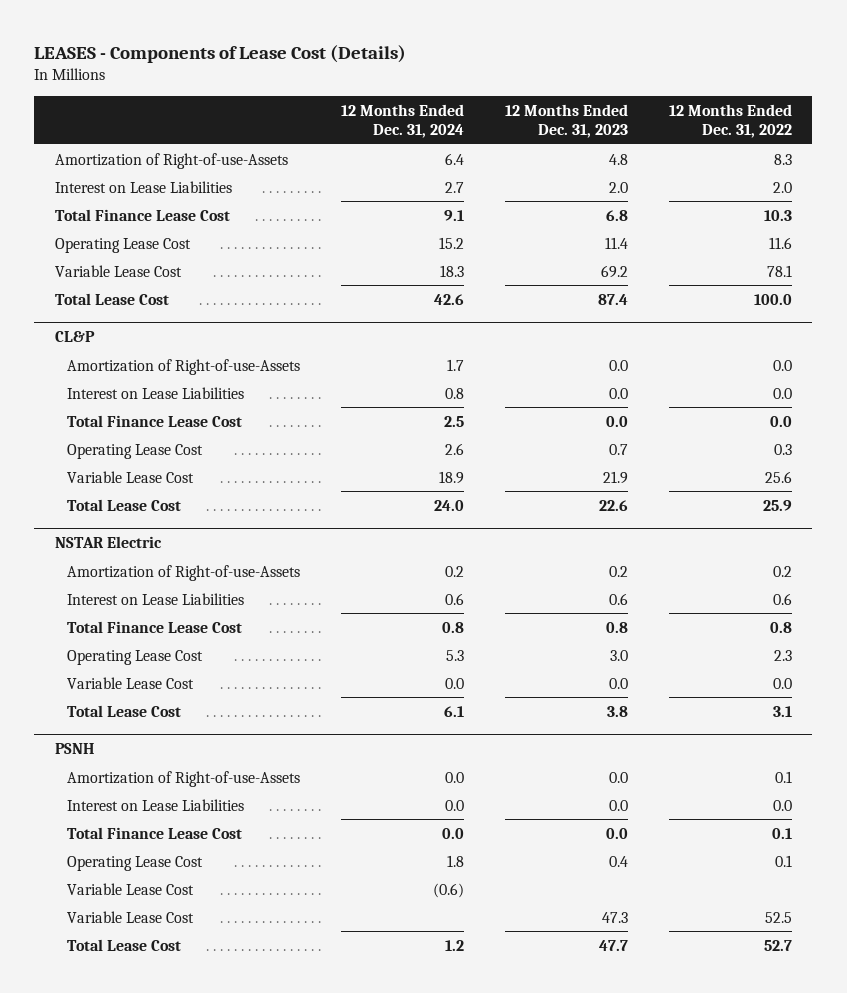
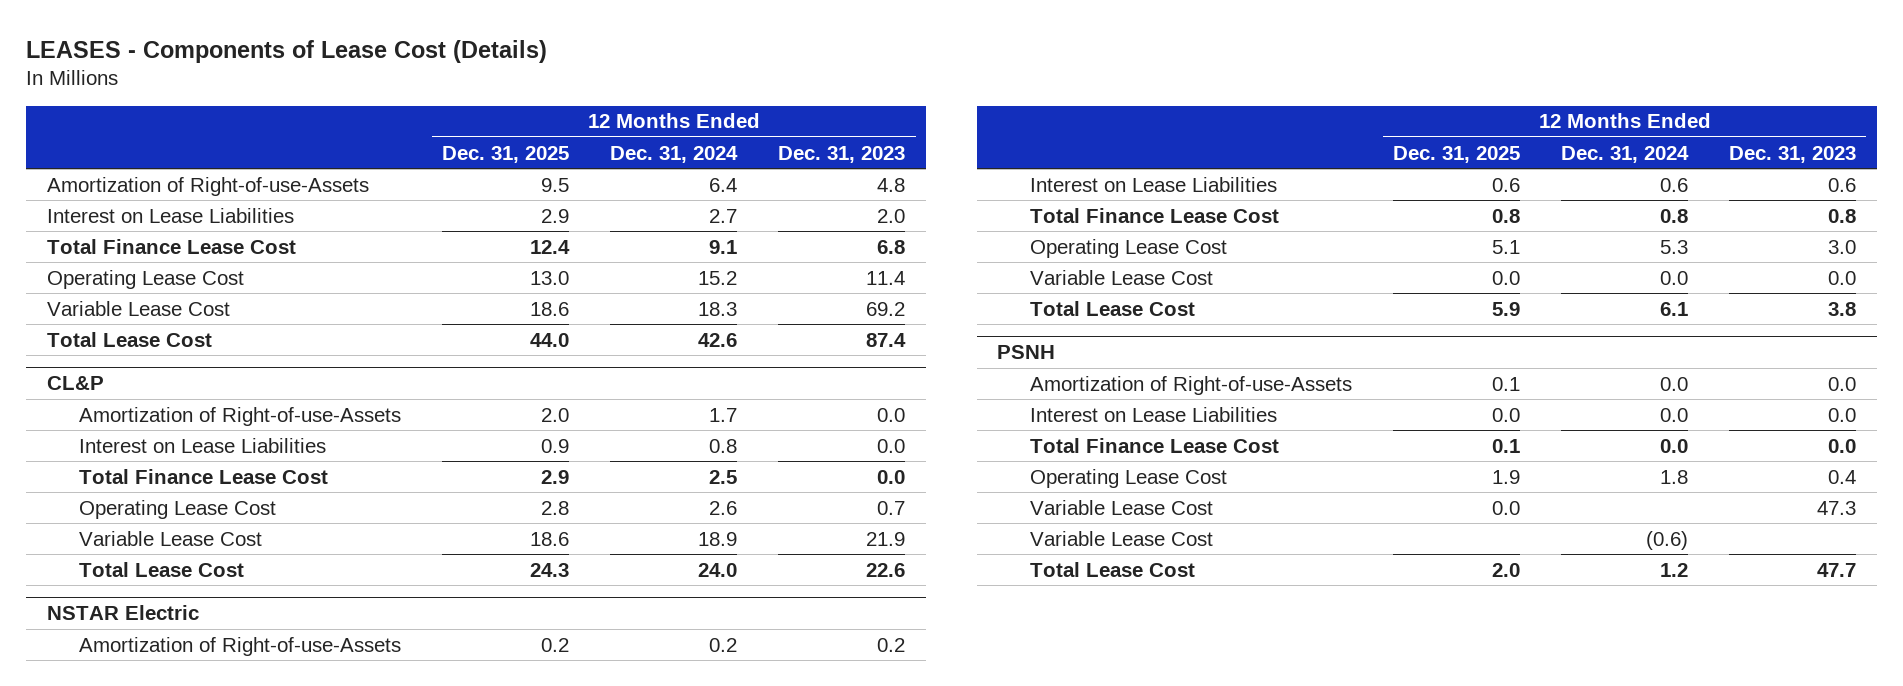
- | 12 Months Ended Dec. 31, 2024 | 12 Months Ended Dec. 31, 2023 | 12 Months Ended Dec. 31, 2022
+ | 12 Months Ended Dec. 31, 2025 | 12 Months Ended Dec. 31, 2024 | 12 Months Ended Dec. 31, 2023
@ PSNH
moved down: Variable Lease Cost | | (0.6) |

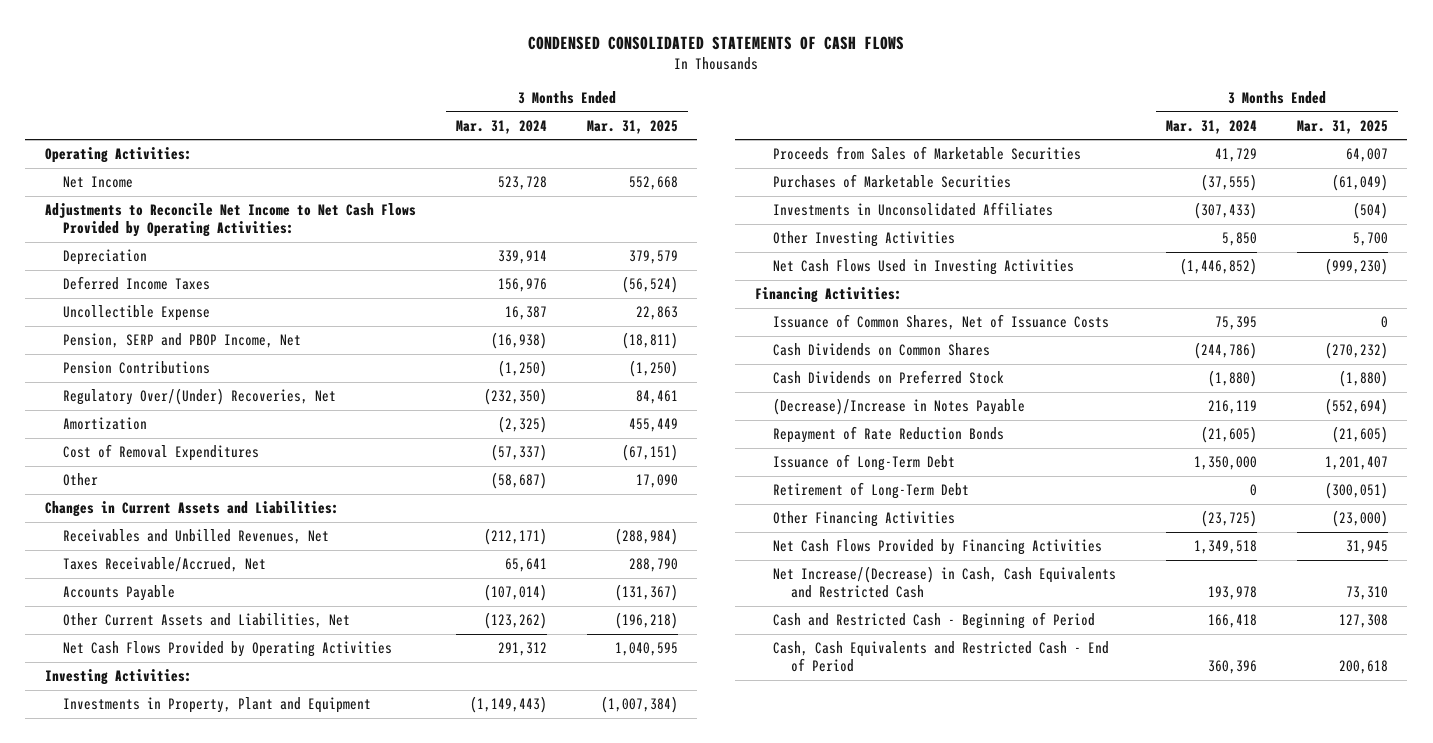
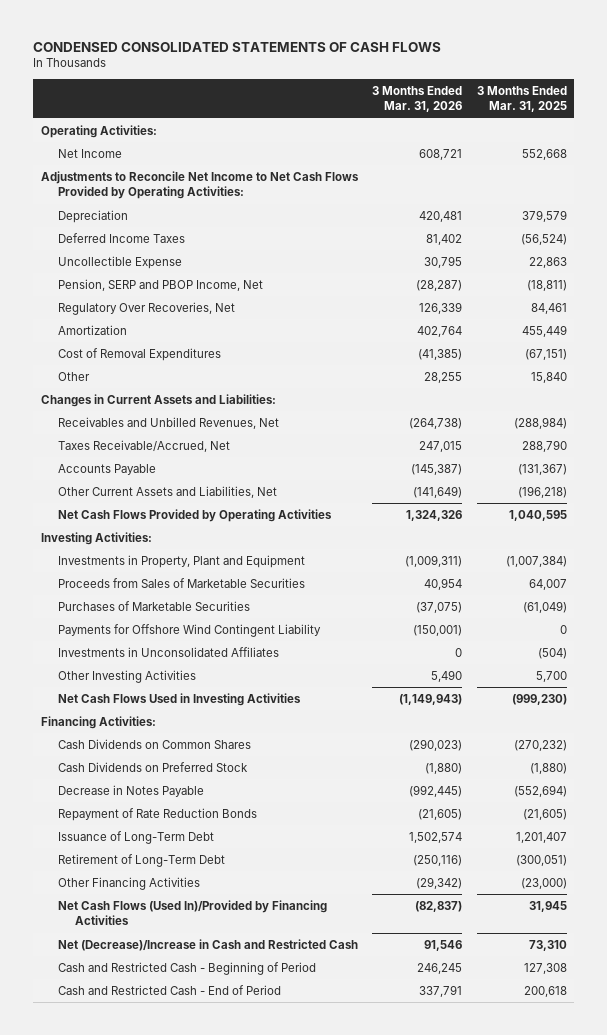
- | 3 Months Ended Mar. 31, 2024 | 3 Months Ended Mar. 31, 2025
+ | 3 Months Ended Mar. 31, 2026 | 3 Months Ended Mar. 31, 2025
- Pension Contributions | (1,250) | (1,250)
- Regulatory Over/(Under) Recoveries, Net | (232,350) | 84,461
+ Regulatory Over Recoveries, Net | 126,339 | 84,461
- Other | (58,687) | 17,090
+ Other | 28,255 | 15,840
+ Payments for Offshore Wind Contingent Liability | (150,001) | 0
- Issuance of Common Shares, Net of Issuance Costs | 75,395 | 0
- (Decrease)/Increase in Notes Payable | 216,119 | (552,694)
+ Decrease in Notes Payable | (992,445) | (552,694)
- Net Cash Flows Provided by Financing Activities | 1,349,518 | 31,945
- Net Increase/(Decrease) in Cash, Cash Equivalents and Restricted Cash | 193,978 | 73,310
+ Net Cash Flows (Used In)/Provided by Financing Activities | (82,837) | 31,945
+ Net (Decrease)/Increase in Cash and Restricted Cash | 91,546 | 73,310
- Cash, Cash Equivalents and Restricted Cash - End of Period | 360,396 | 200,618
+ Cash and Restricted Cash - End of Period | 337,791 | 200,618

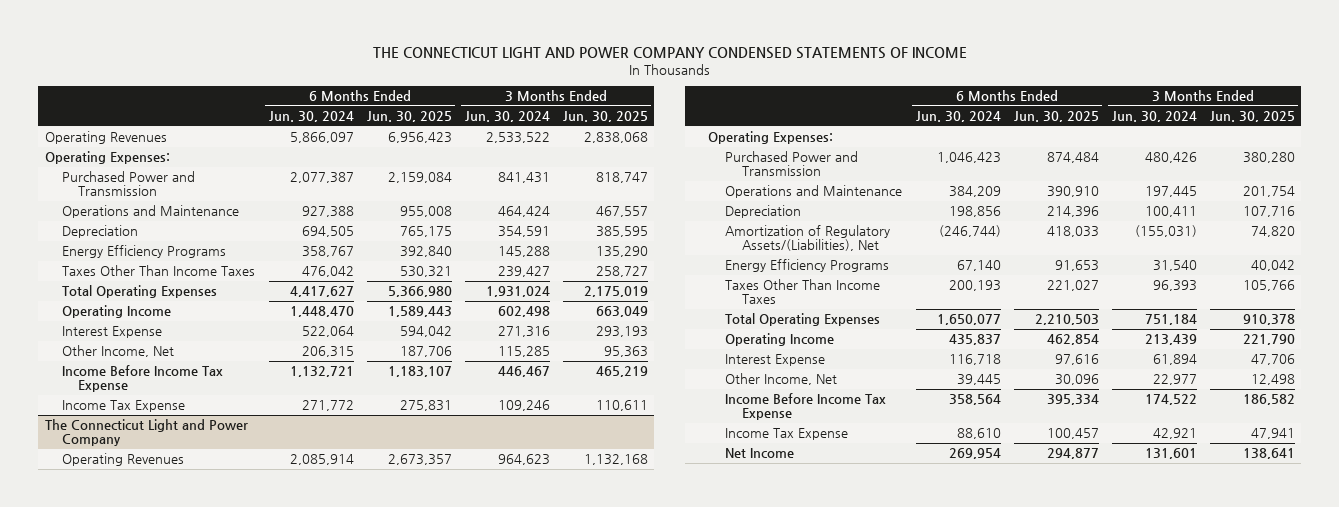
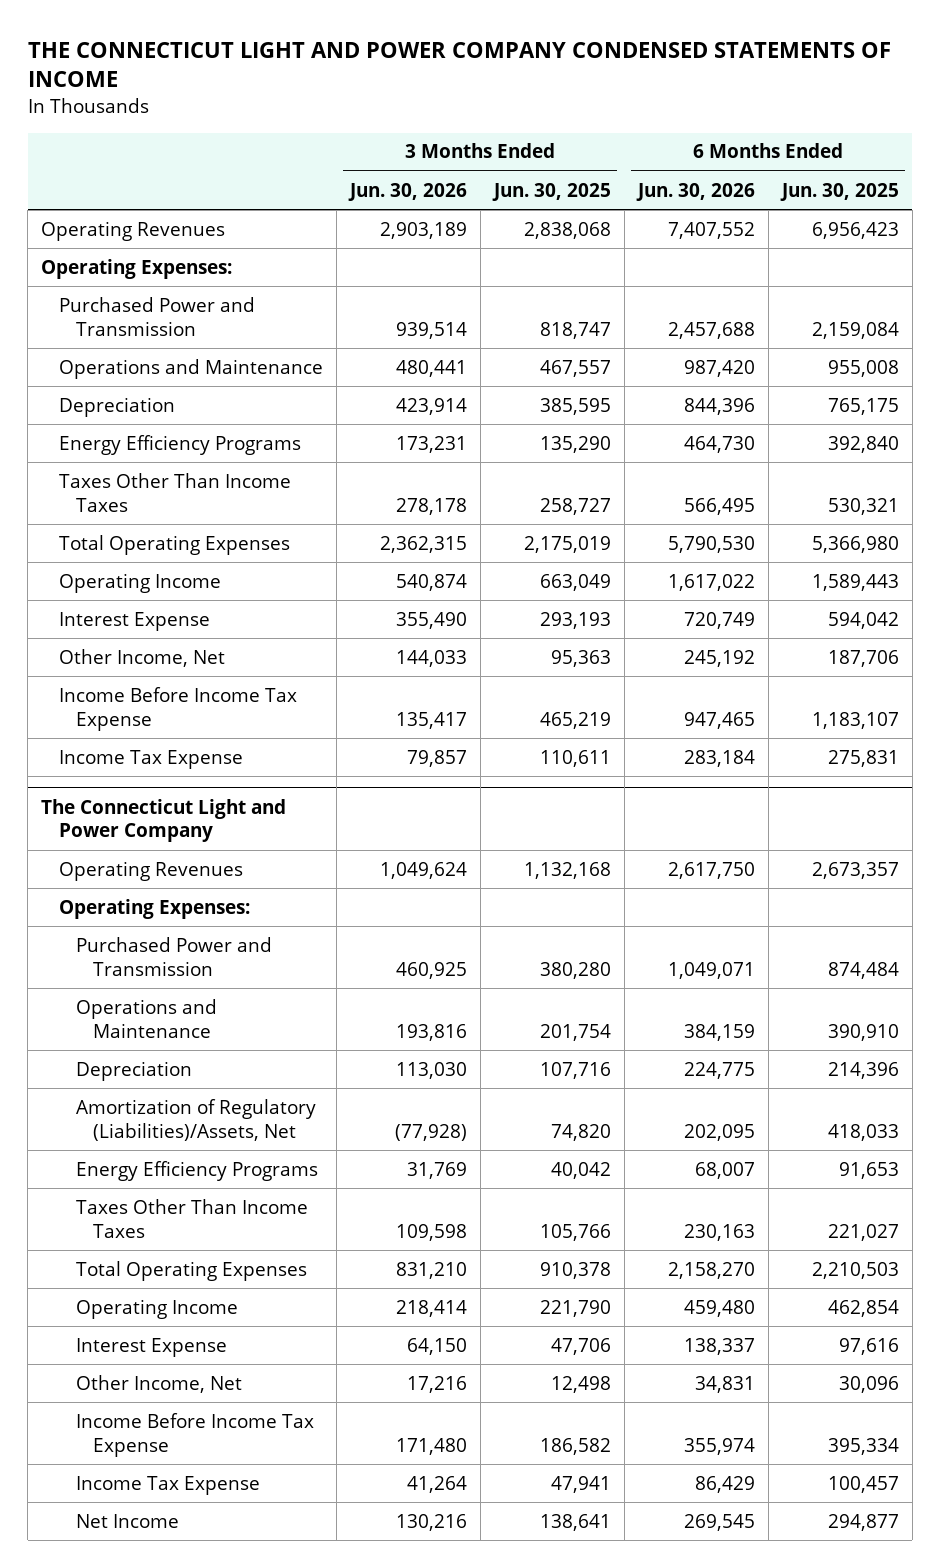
- | 6 Months Ended Jun. 30, 2024 | 6 Months Ended Jun. 30, 2025 | 3 Months Ended Jun. 30, 2024 | 3 Months Ended Jun. 30, 2025
+ | 3 Months Ended Jun. 30, 2026 | 3 Months Ended Jun. 30, 2025 | 6 Months Ended Jun. 30, 2026 | 6 Months Ended Jun. 30, 2025
@ The Connecticut Light and Power Company
- Amortization of Regulatory Assets/(Liabilities), Net | (246,744) | 418,033 | (155,031) | 74,820
+ Amortization of Regulatory (Liabilities)/Assets, Net | (77,928) | 74,820 | 202,095 | 418,033

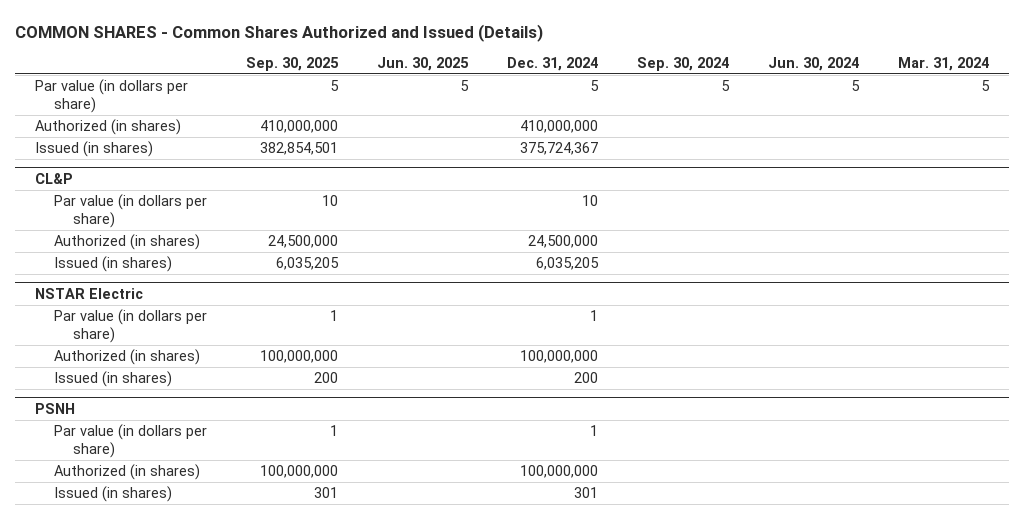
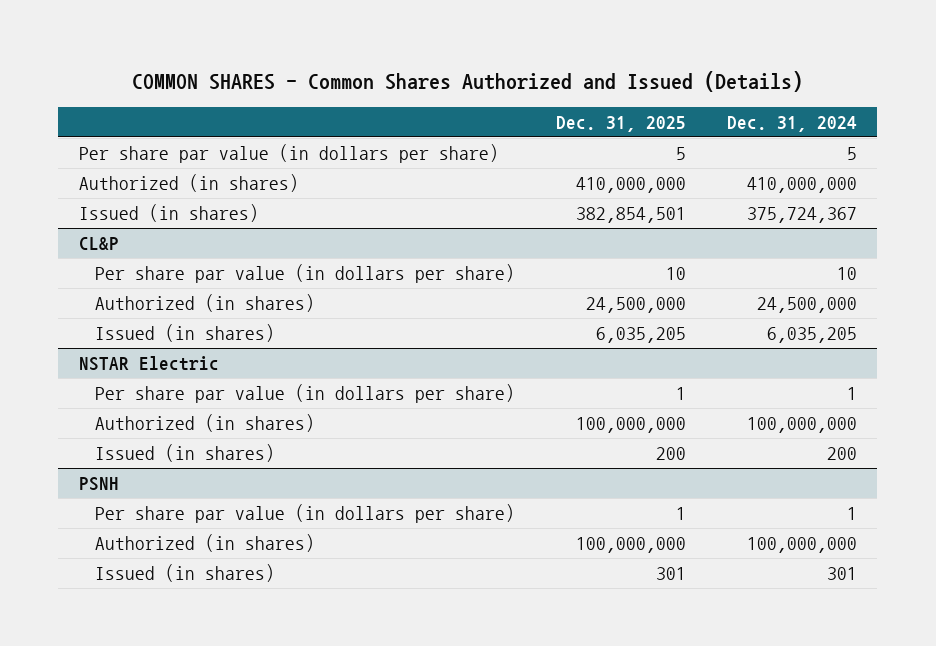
- | Sep. 30, 2025 | Jun. 30, 2025 | Dec. 31, 2024 | Sep. 30, 2024 | Jun. 30, 2024 | Mar. 31, 2024
+ | Dec. 31, 2025 | Dec. 31, 2024
- Par value (in dollars per share) | 5 | 5 | 5 | 5 | 5 | 5
+ Per share par value (in dollars per share) | 5 | 5
@ CL&P
- Par value (in dollars per share) | 10 | | 10 | | |
+ Per share par value (in dollars per share) | 10 | 10
@ NSTAR Electric
- Par value (in dollars per share) | 1 | | 1 | | |
+ Per share par value (in dollars per share) | 1 | 1
@ PSNH
- Par value (in dollars per share) | 1 | | 1 | | |
+ Per share par value (in dollars per share) | 1 | 1

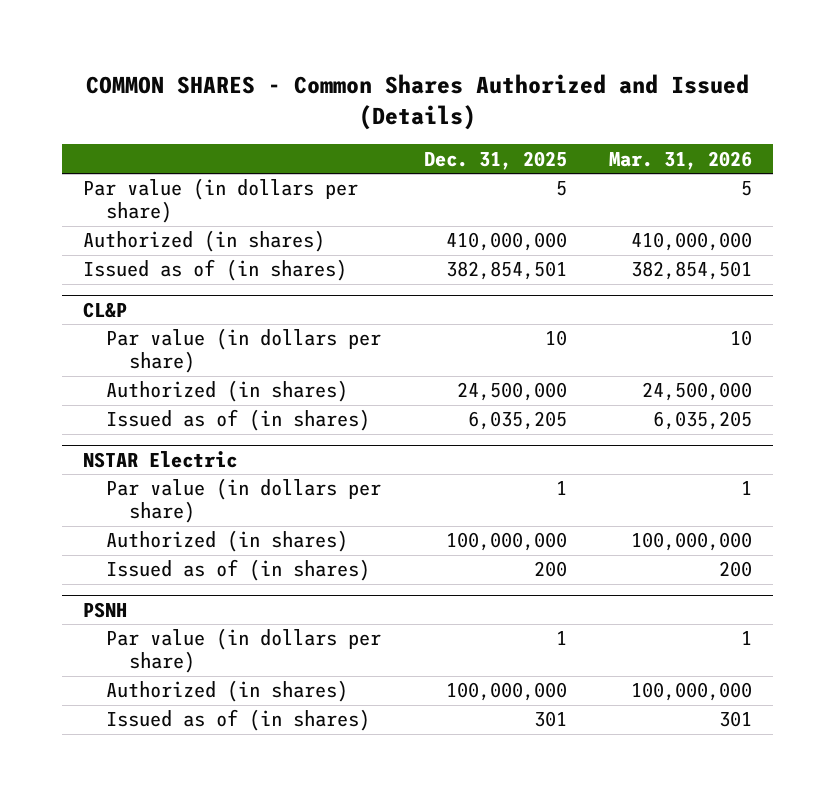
- | Dec. 31, 2025 | Dec. 31, 2024
+ | Dec. 31, 2025 | Mar. 31, 2026
- Per share par value (in dollars per share) | 5 | 5
+ Par value (in dollars per share) | 5 | 5
- Issued (in shares) | 382,854,501 | 375,724,367
+ Issued as of (in shares) | 382,854,501 | 382,854,501
@ CL&P
- Per share par value (in dollars per share) | 10 | 10
+ Par value (in dollars per share) | 10 | 10
- Issued (in shares) | 6,035,205 | 6,035,205
+ Issued as of (in shares) | 6,035,205 | 6,035,205
@ NSTAR Electric
- Per share par value (in dollars per share) | 1 | 1
+ Par value (in dollars per share) | 1 | 1
- Issued (in shares) | 200 | 200
+ Issued as of (in shares) | 200 | 200
@ PSNH
- Per share par value (in dollars per share) | 1 | 1
+ Par value (in dollars per share) | 1 | 1
- Issued (in shares) | 301 | 301
+ Issued as of (in shares) | 301 | 301

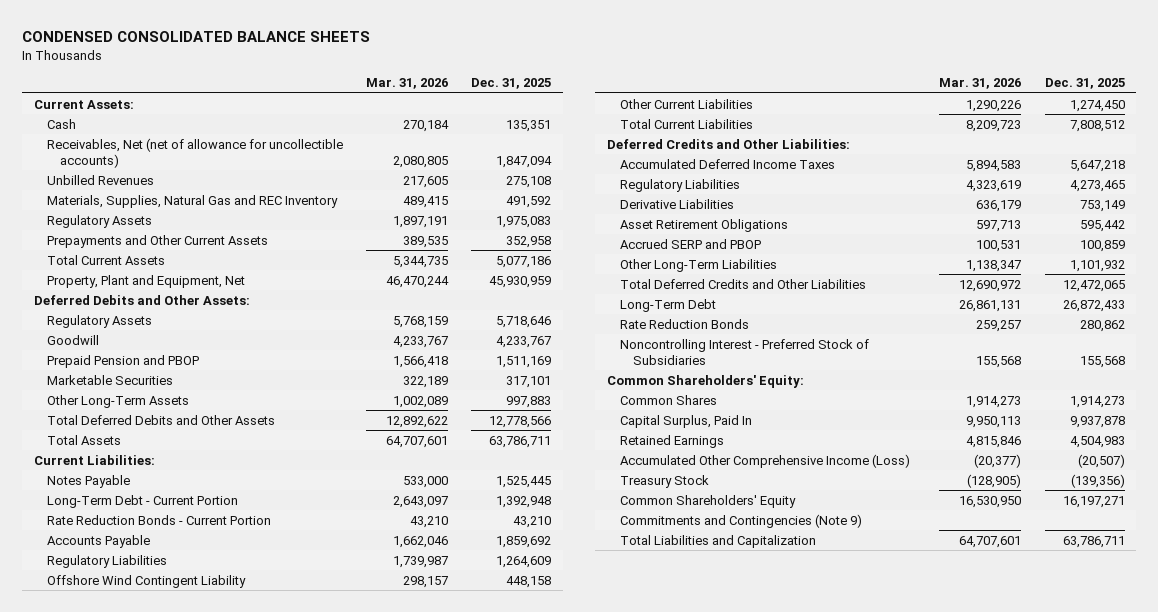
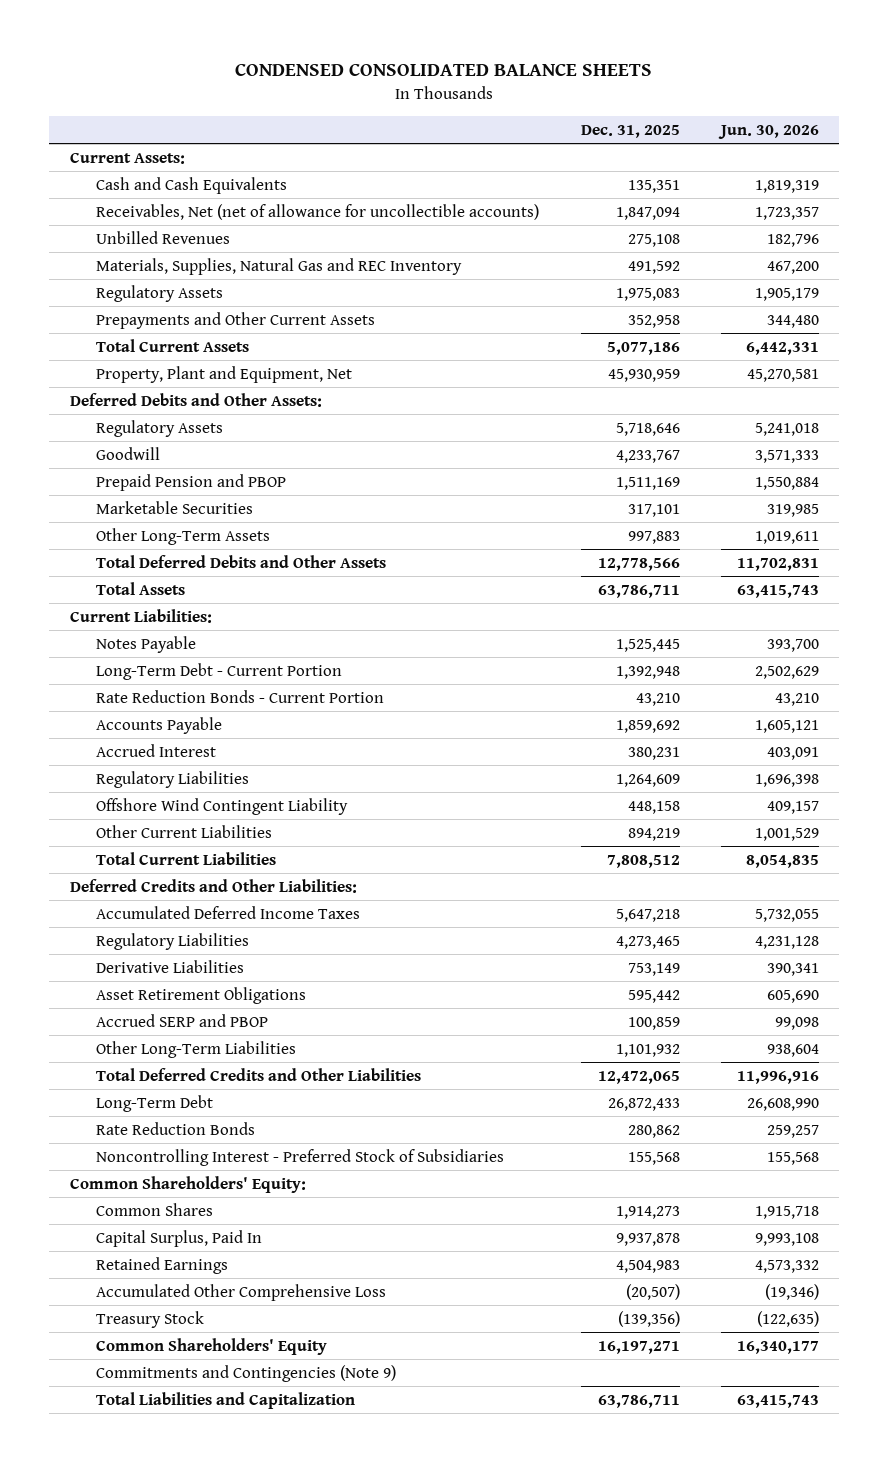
- | Mar. 31, 2026 | Dec. 31, 2025
+ | Dec. 31, 2025 | Jun. 30, 2026
- Cash | 270,184 | 135,351
+ Cash and Cash Equivalents | 135,351 | 1,819,319
+ Accrued Interest | 380,231 | 403,091
- Other Current Liabilities | 1,290,226 | 1,274,450
+ Other Current Liabilities | 894,219 | 1,001,529
- Accumulated Other Comprehensive Income (Loss) | (20,377) | (20,507)
+ Accumulated Other Comprehensive Loss | (20,507) | (19,346)

